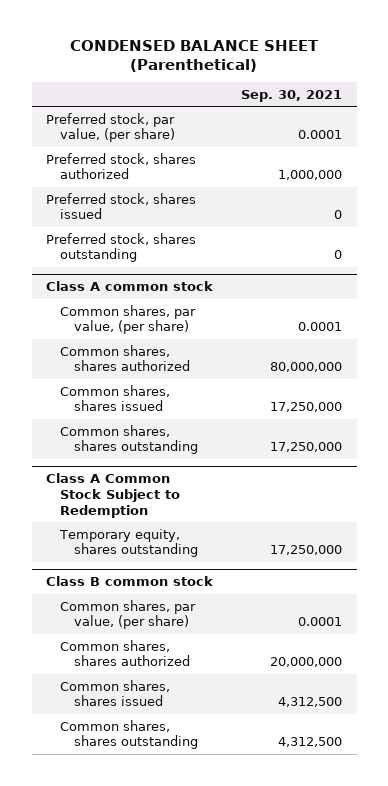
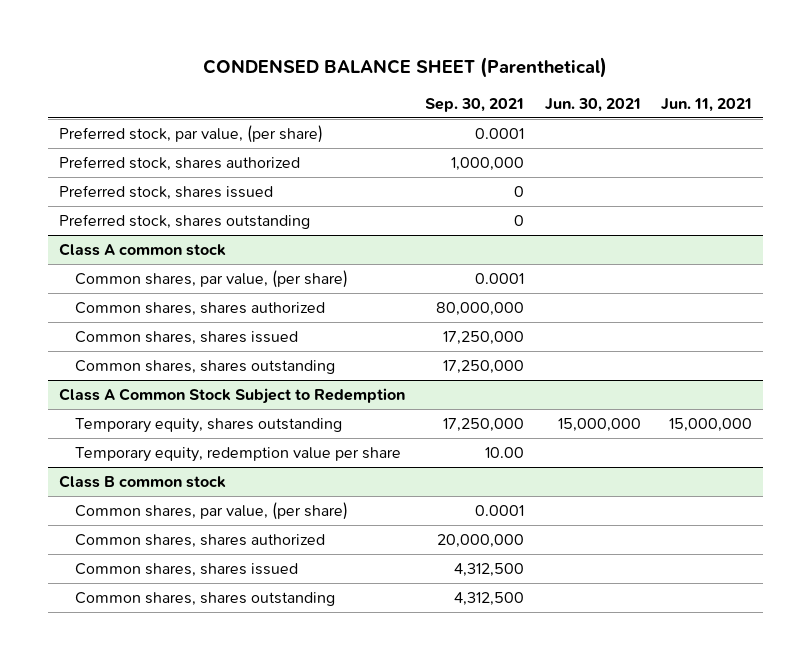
- | Sep. 30, 2021
+ | Sep. 30, 2021 | Jun. 30, 2021 | Jun. 11, 2021
@ Class A Common Stock Subject to Redemption
+ Temporary equity, redemption value per share | 10.00 | |

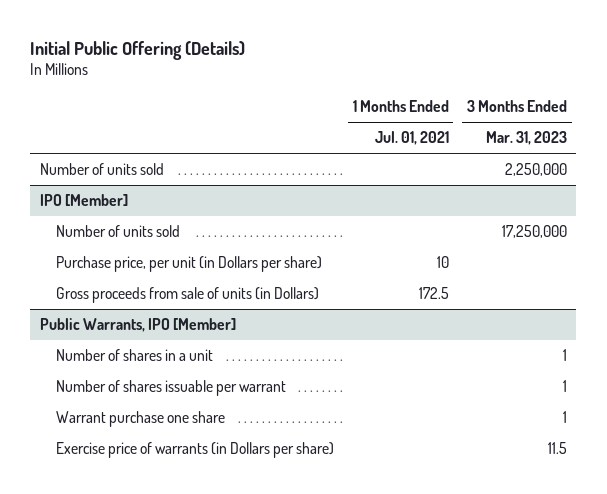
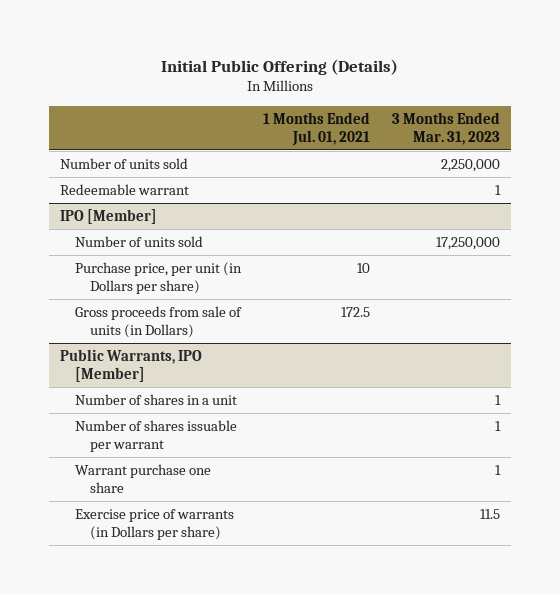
+ Redeemable warrant | | 1

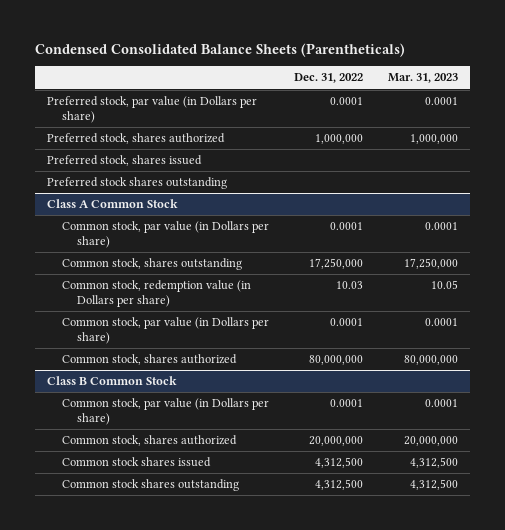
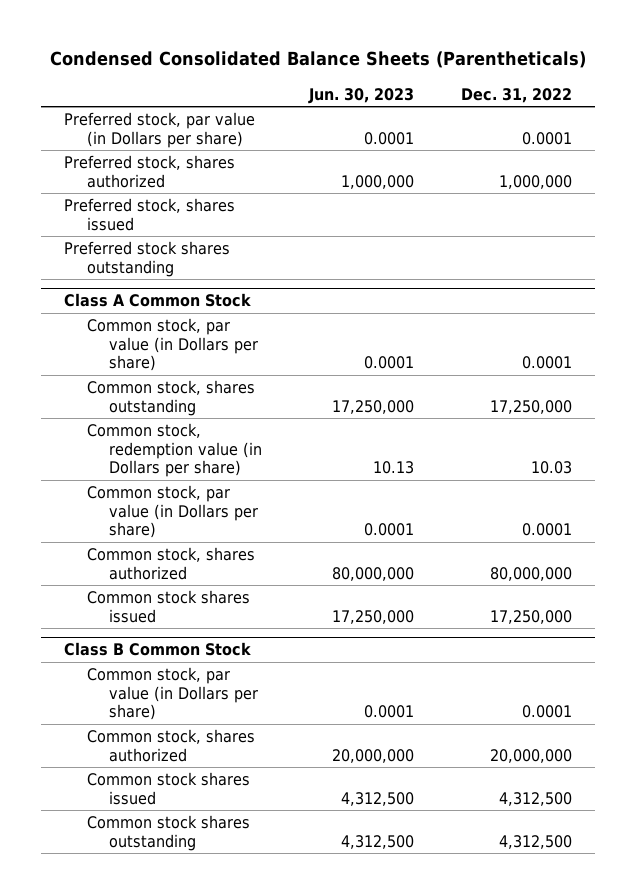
- | Dec. 31, 2022 | Mar. 31, 2023
+ | Jun. 30, 2023 | Dec. 31, 2022
@ Class A Common Stock
+ Common stock shares issued | 17,250,000 | 17,250,000

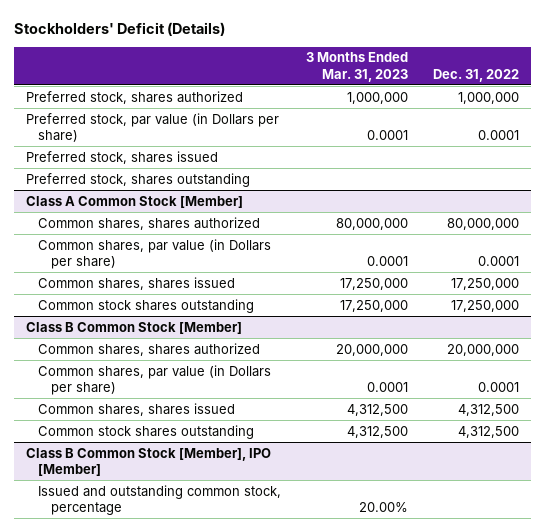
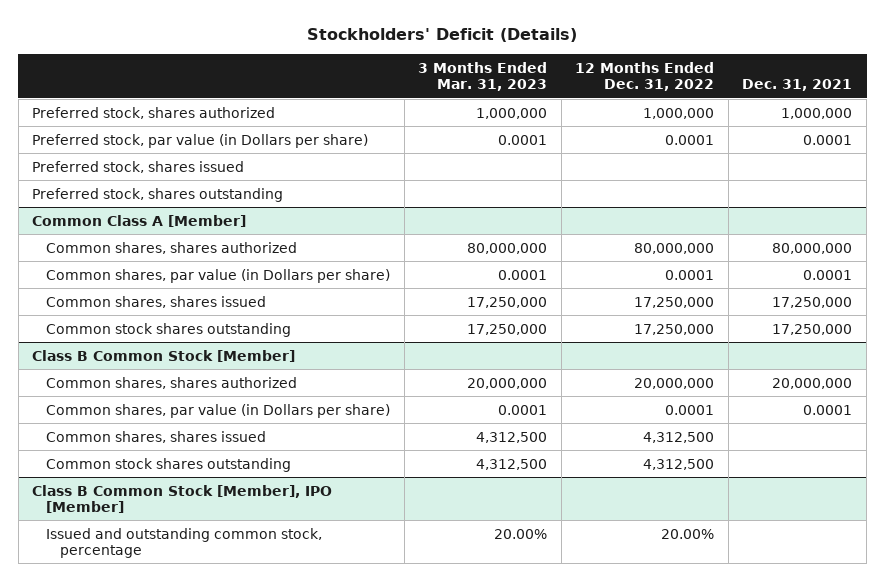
- | 3 Months Ended Mar. 31, 2023 | Dec. 31, 2022
+ | 3 Months Ended Mar. 31, 2023 | 12 Months Ended Dec. 31, 2022 | Dec. 31, 2021
- Class A Common Stock [Member]
+ Common Class A [Member]

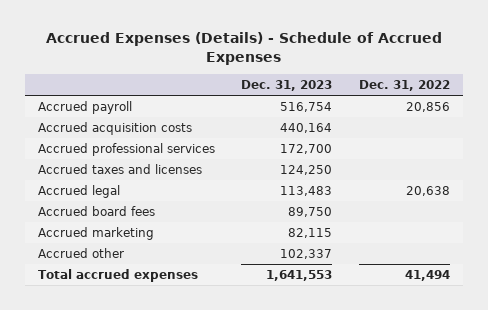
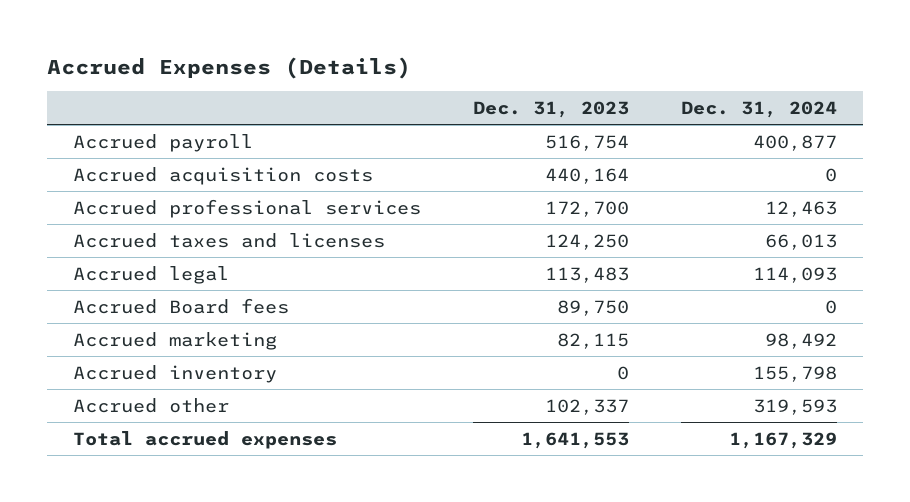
- Accrued Expenses (Details) - Schedule of Accrued Expenses
+ Accrued Expenses (Details)
- | Dec. 31, 2023 | Dec. 31, 2022
+ | Dec. 31, 2023 | Dec. 31, 2024
- Accrued board fees | 89,750 |
+ Accrued Board fees | 89,750 | 0
+ Accrued inventory | 0 | 155,798

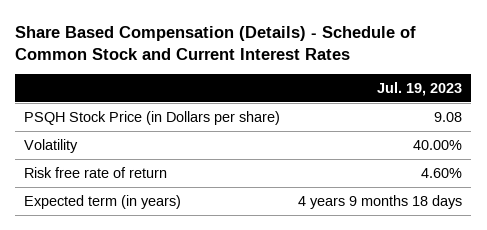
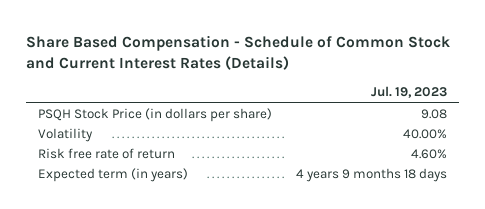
- Share Based Compensation (Details) - Schedule of Common Stock and Current Interest Rates
+ Share Based Compensation - Schedule of Common Stock and Current Interest Rates (Details)
- PSQH Stock Price (in Dollars per share) | 9.08
+ PSQH Stock Price (in dollars per share) | 9.08

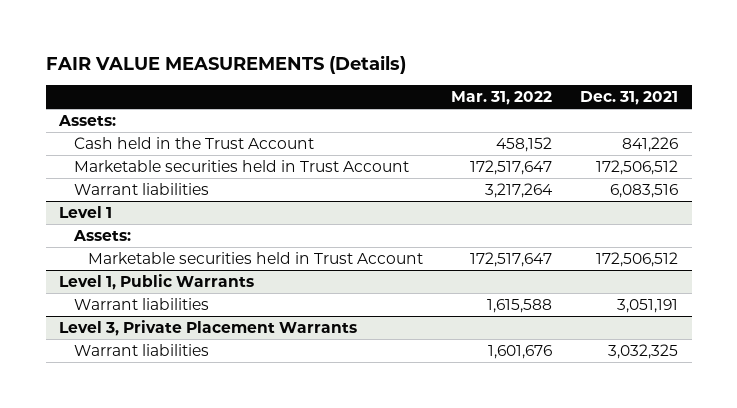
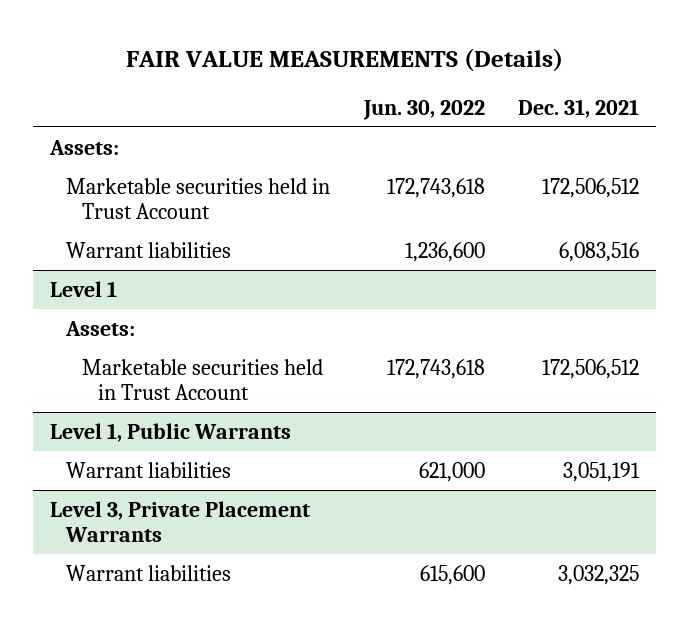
- | Mar. 31, 2022 | Dec. 31, 2021
+ | Jun. 30, 2022 | Dec. 31, 2021
- Cash held in the Trust Account | 458,152 | 841,226

